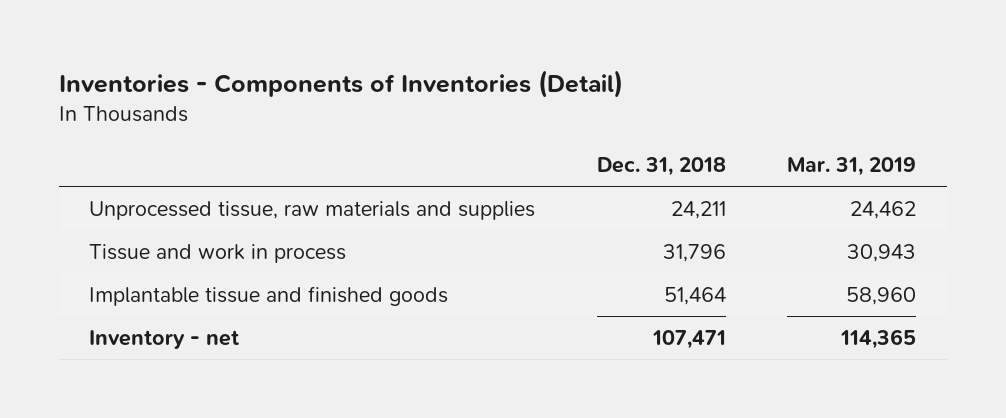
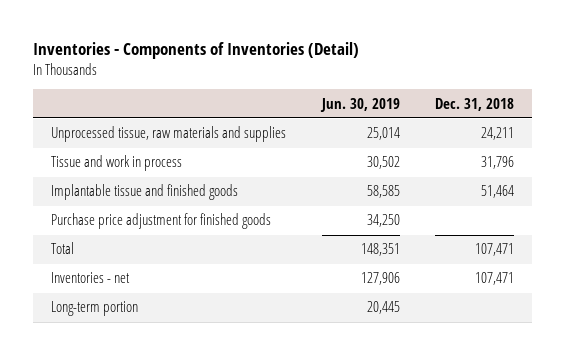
- | Dec. 31, 2018 | Mar. 31, 2019
+ | Jun. 30, 2019 | Dec. 31, 2018
- Inventory - net | 107,471 | 114,365
+ Purchase price adjustment for finished goods | 34,250 |
+ Total | 148,351 | 107,471
+ Inventories - net | 127,906 | 107,471
+ Long-term portion | 20,445 |

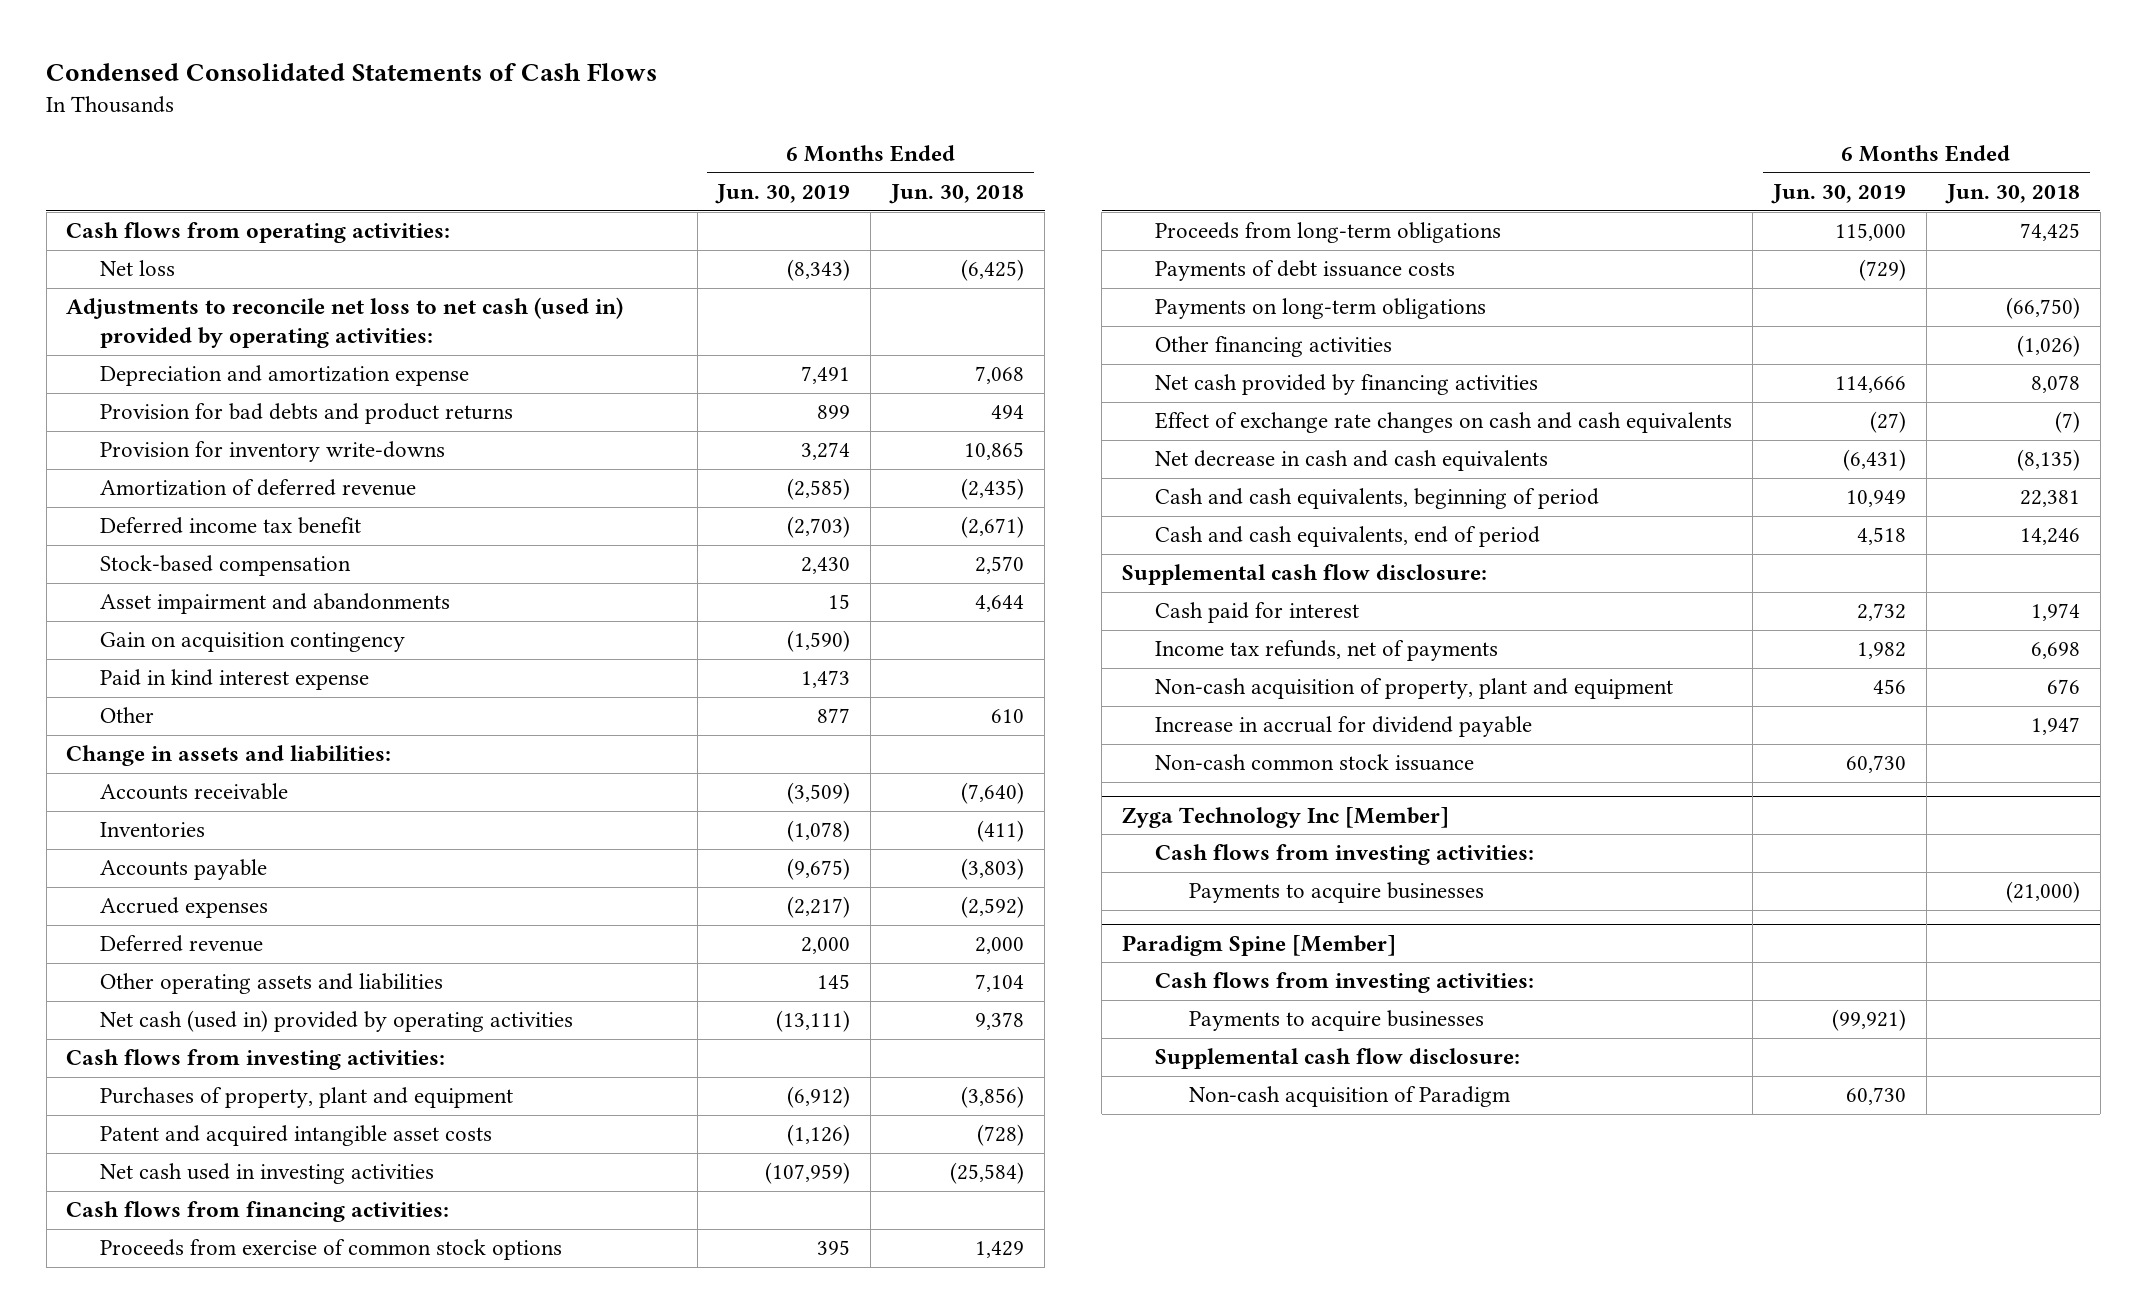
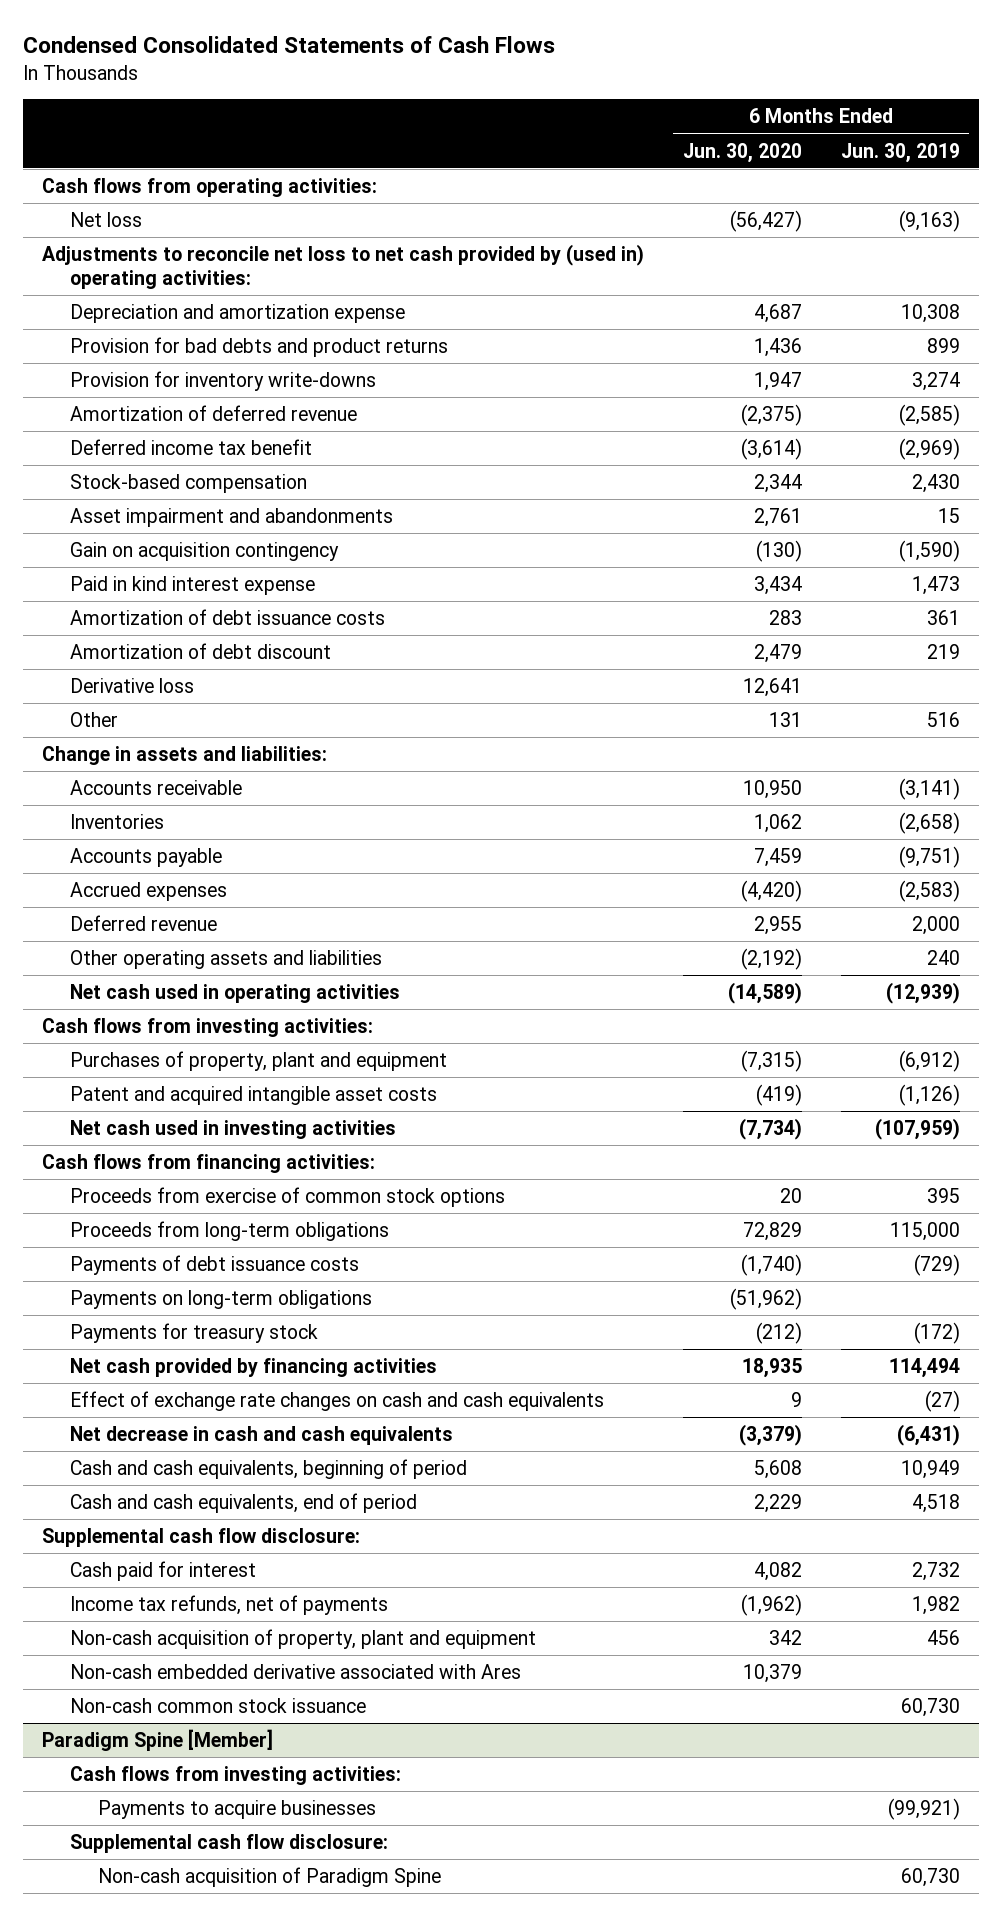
- | 6 Months Ended Jun. 30, 2019 | 6 Months Ended Jun. 30, 2018
+ | 6 Months Ended Jun. 30, 2020 | 6 Months Ended Jun. 30, 2019
- Net loss | (8,343) | (6,425)
- Adjustments to reconcile net loss to net cash (used in) provided by operating activities:
- Depreciation and amortization expense | 7,491 | 7,068
+ Net loss | (56,427) | (9,163)
+ Adjustments to reconcile net loss to net cash provided by (used in) operating activities:
+ Depreciation and amortization expense | 4,687 | 10,308
- Deferred income tax benefit | (2,703) | (2,671)
+ Deferred income tax benefit | (3,614) | (2,969)
- Other | 877 | 610
+ Amortization of debt issuance costs | 283 | 361
+ Amortization of debt discount | 2,479 | 219
+ Derivative loss | 12,641 |
+ Other | 131 | 516
- Accounts receivable | (3,509) | (7,640)
- Inventories | (1,078) | (411)
- Accounts payable | (9,675) | (3,803)
- Accrued expenses | (2,217) | (2,592)
+ Accounts receivable | 10,950 | (3,141)
+ Inventories | 1,062 | (2,658)
+ Accounts payable | 7,459 | (9,751)
+ Accrued expenses | (4,420) | (2,583)
- Other operating assets and liabilities | 145 | 7,104
- Net cash (used in) provided by operating activities | (13,111) | 9,378
+ Other operating assets and liabilities | (2,192) | 240
+ Net cash used in operating activities | (14,589) | (12,939)
- Other financing activities | | (1,026)
- Net cash provided by financing activities | 114,666 | 8,078
+ Payments for treasury stock | (212) | (172)
+ Net cash provided by financing activities | 18,935 | 114,494
- Increase in accrual for dividend payable | | 1,947
+ Non-cash embedded derivative associated with Ares | 10,379 |
- Zyga Technology Inc [Member]
- Cash flows from investing activities:
- Payments to acquire businesses | | (21,000)
@ Paradigm Spine [Member]
- Non-cash acquisition of Paradigm | 60,730 |
+ Non-cash acquisition of Paradigm Spine | | 60,730

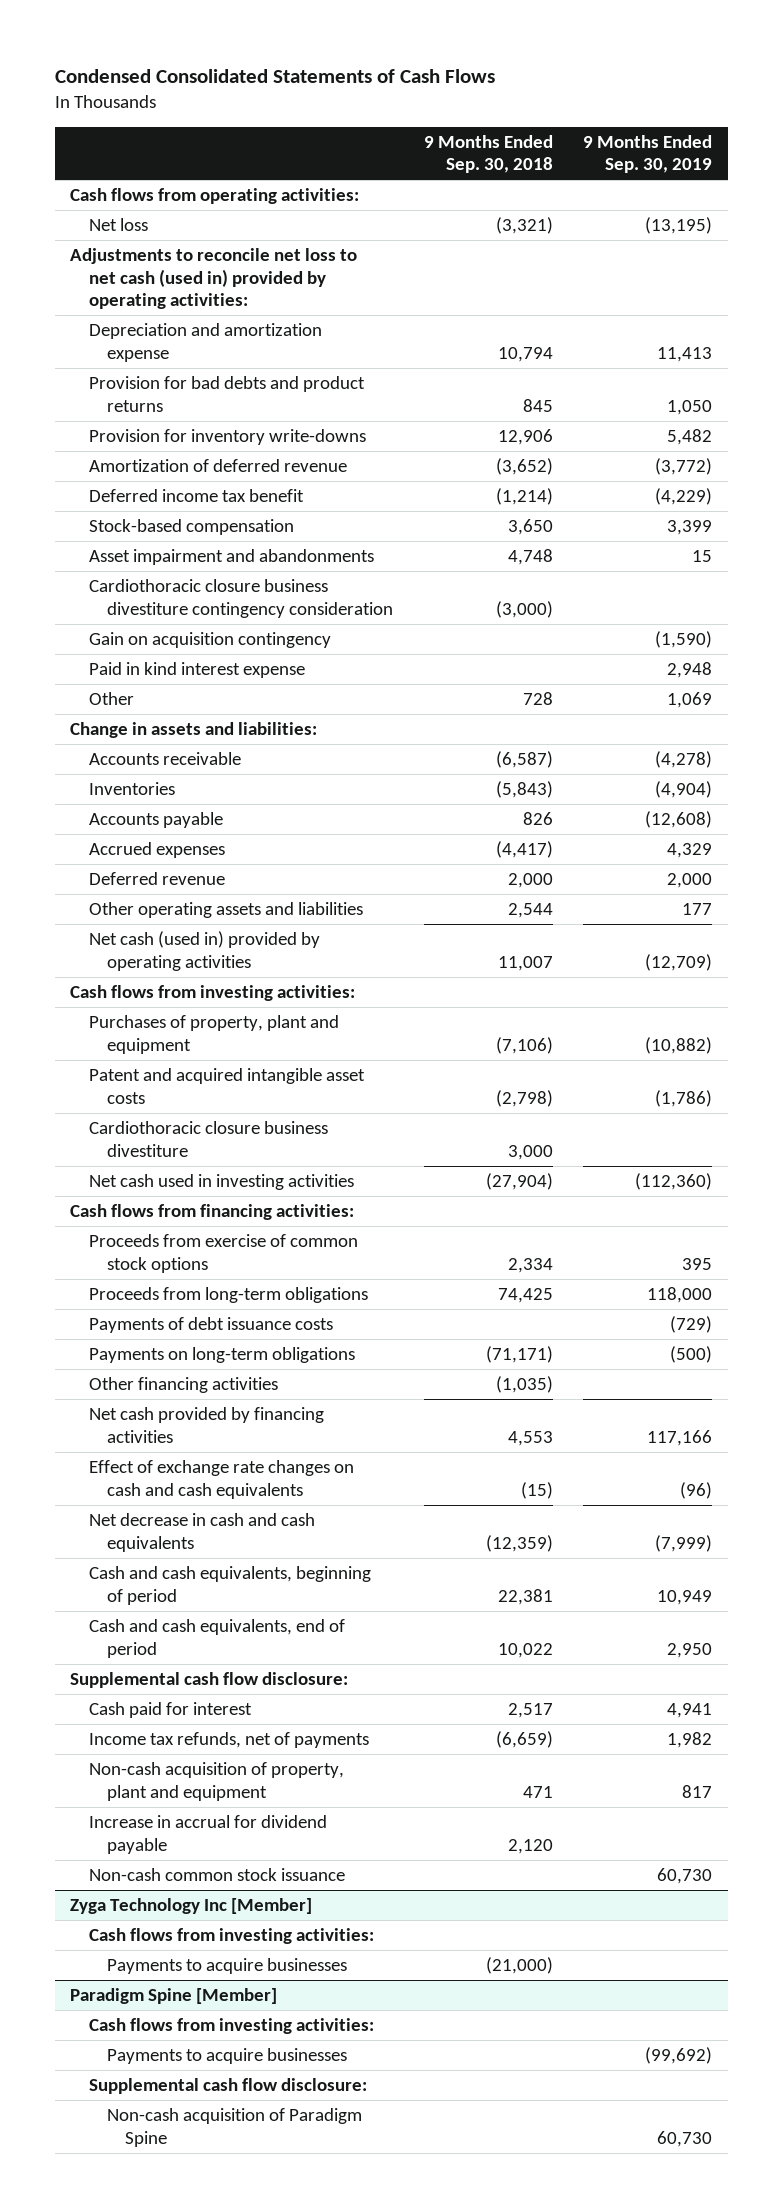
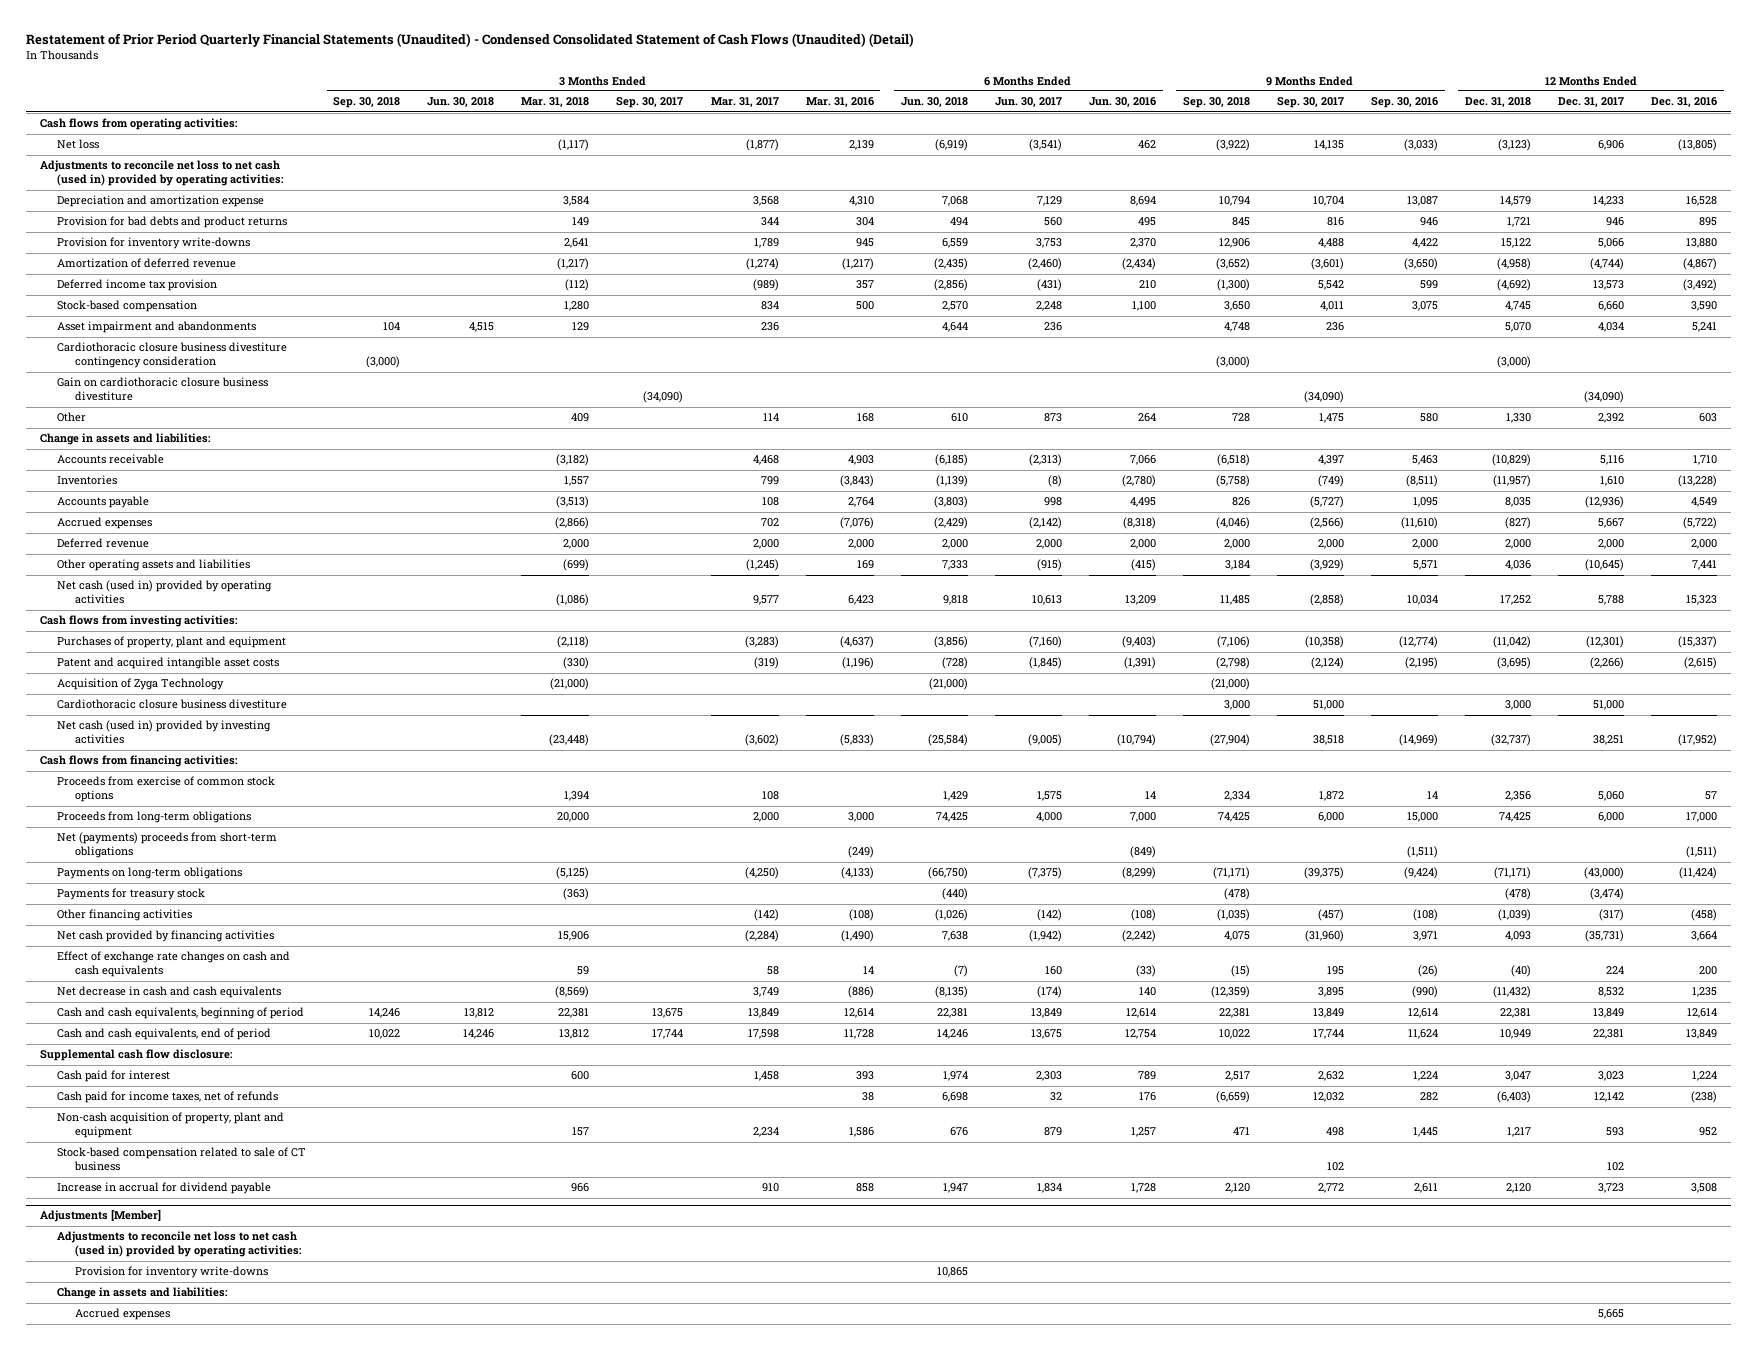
- Condensed Consolidated Statements of Cash Flows
+ Restatement of Prior Period Quarterly Financial Statements (Unaudited) - Condensed Consolidated Statement of Cash Flows (Unaudited) (Detail)
- | 9 Months Ended Sep. 30, 2018 | 9 Months Ended Sep. 30, 2019
+ | 3 Months Ended Sep. 30, 2018 | 3 Months Ended Jun. 30, 2018 | 3 Months Ended Mar. 31, 2018 | 3 Months Ended Sep. 30, 2017 | 3 Months Ended Mar. 31, 2017 | 3 Months Ended Mar. 31, 2016 | 6 Months Ended Jun. 30, 2018 | 6 Months Ended Jun. 30, 2017 | 6 Months Ended Jun. 30, 2016 | 9 Months Ended Sep. 30, 2018 | 9 Months Ended Sep. 30, 2017 | 9 Months Ended Sep. 30, 2016 | 12 Months Ended Dec. 31, 2018 | 12 Months Ended Dec. 31, 2017 | 12 Months Ended Dec. 31, 2016
- Net loss | (3,321) | (13,195)
+ Net loss | | | (1,117) | | (1,877) | 2,139 | (6,919) | (3,541) | 462 | (3,922) | 14,135 | (3,033) | (3,123) | 6,906 | (13,805)
- Deferred income tax benefit | (1,214) | (4,229)
+ Deferred income tax provision | | | (112) | | (989) | 357 | (2,856) | (431) | 210 | (1,300) | 5,542 | 599 | (4,692) | 13,573 | (3,492)
- Gain on acquisition contingency | | (1,590)
- Paid in kind interest expense | | 2,948
+ Gain on cardiothoracic closure business divestiture | | | | (34,090) | | | | | | | (34,090) | | | (34,090) |
- Accounts receivable | (6,587) | (4,278)
- Inventories | (5,843) | (4,904)
+ Accounts receivable | | | (3,182) | | 4,468 | 4,903 | (6,185) | (2,313) | 7,066 | (6,518) | 4,397 | 5,463 | (10,829) | 5,116 | 1,710
+ Inventories | | | 1,557 | | 799 | (3,843) | (1,139) | (8) | (2,780) | (5,758) | (749) | (8,511) | (11,957) | 1,610 | (13,228)
- Accrued expenses | (4,417) | 4,329
+ Accrued expenses | | | (2,866) | | 702 | (7,076) | (2,429) | (2,142) | (8,318) | (4,046) | (2,566) | (11,610) | (827) | 5,667 | (5,722)
- Other operating assets and liabilities | 2,544 | 177
- Net cash (used in) provided by operating activities | 11,007 | (12,709)
+ Other operating assets and liabilities | | | (699) | | (1,245) | 169 | 7,333 | (915) | (415) | 3,184 | (3,929) | 5,571 | 4,036 | (10,645) | 7,441
+ Net cash (used in) provided by operating activities | | | (1,086) | | 9,577 | 6,423 | 9,818 | 10,613 | 13,209 | 11,485 | (2,858) | 10,034 | 17,252 | 5,788 | 15,323
+ Acquisition of Zyga Technology | | | (21,000) | | | | (21,000) | | | (21,000) | | | | |
- Net cash used in investing activities | (27,904) | (112,360)
+ Net cash (used in) provided by investing activities | | | (23,448) | | (3,602) | (5,833) | (25,584) | (9,005) | (10,794) | (27,904) | 38,518 | (14,969) | (32,737) | 38,251 | (17,952)
- Payments of debt issuance costs | | (729)
+ Net (payments) proceeds from short-term obligations | | | | | | (249) | | | (849) | | | (1,511) | | | (1,511)
+ Payments for treasury stock | | | (363) | | | | (440) | | | (478) | | | (478) | (3,474) |
- Net cash provided by financing activities | 4,553 | 117,166
+ Net cash provided by financing activities | | | 15,906 | | (2,284) | (1,490) | 7,638 | (1,942) | (2,242) | 4,075 | (31,960) | 3,971 | 4,093 | (35,731) | 3,664
- Income tax refunds, net of payments | (6,659) | 1,982
+ Cash paid for income taxes, net of refunds | | | | | | 38 | 6,698 | 32 | 176 | (6,659) | 12,032 | 282 | (6,403) | 12,142 | (238)
+ Stock-based compensation related to sale of CT business | | | | | | | | | | | 102 | | | 102 |
- Non-cash common stock issuance | | 60,730
- Zyga Technology Inc [Member]
- Cash flows from investing activities:
- Payments to acquire businesses | (21,000) |
- Paradigm Spine [Member]
- Cash flows from investing activities:
- Payments to acquire businesses | | (99,692)
- Supplemental cash flow disclosure:
- Non-cash acquisition of Paradigm Spine | | 60,730
+ Adjustments [Member]
+ Adjustments to reconcile net loss to net cash (used in) provided by operating activities:
+ Provision for inventory write-downs | | | | | | | 10,865 | | | | | | | |
+ Change in assets and liabilities:
+ Accrued expenses | | | | | | | | | | | | | | 5,665 |

